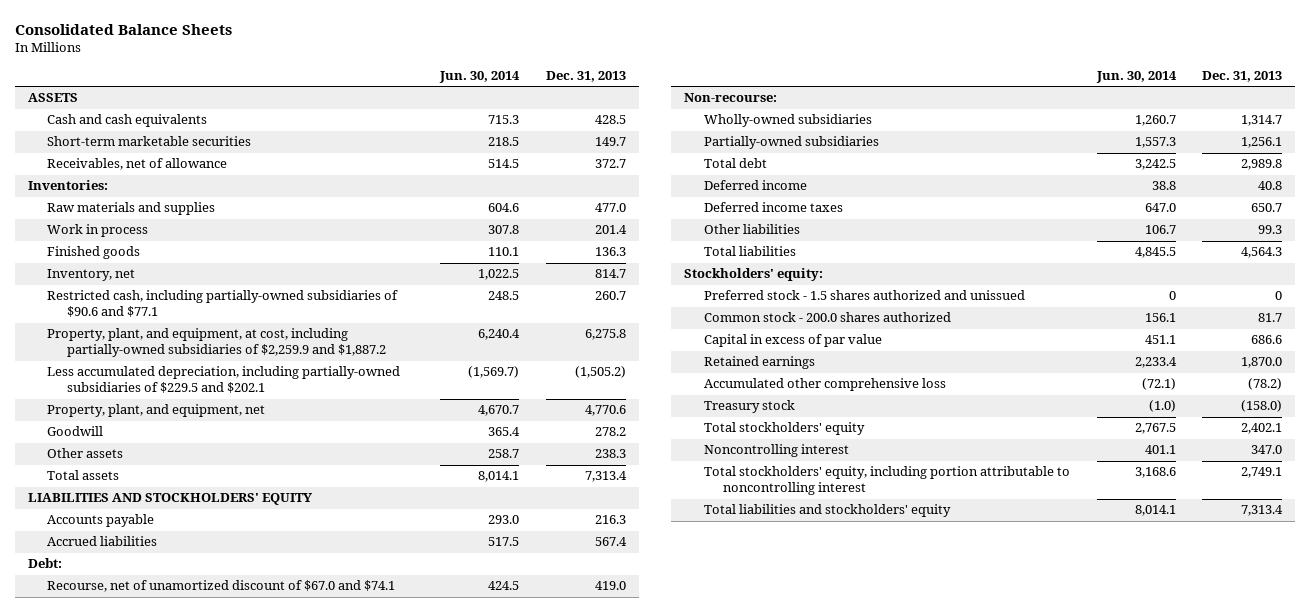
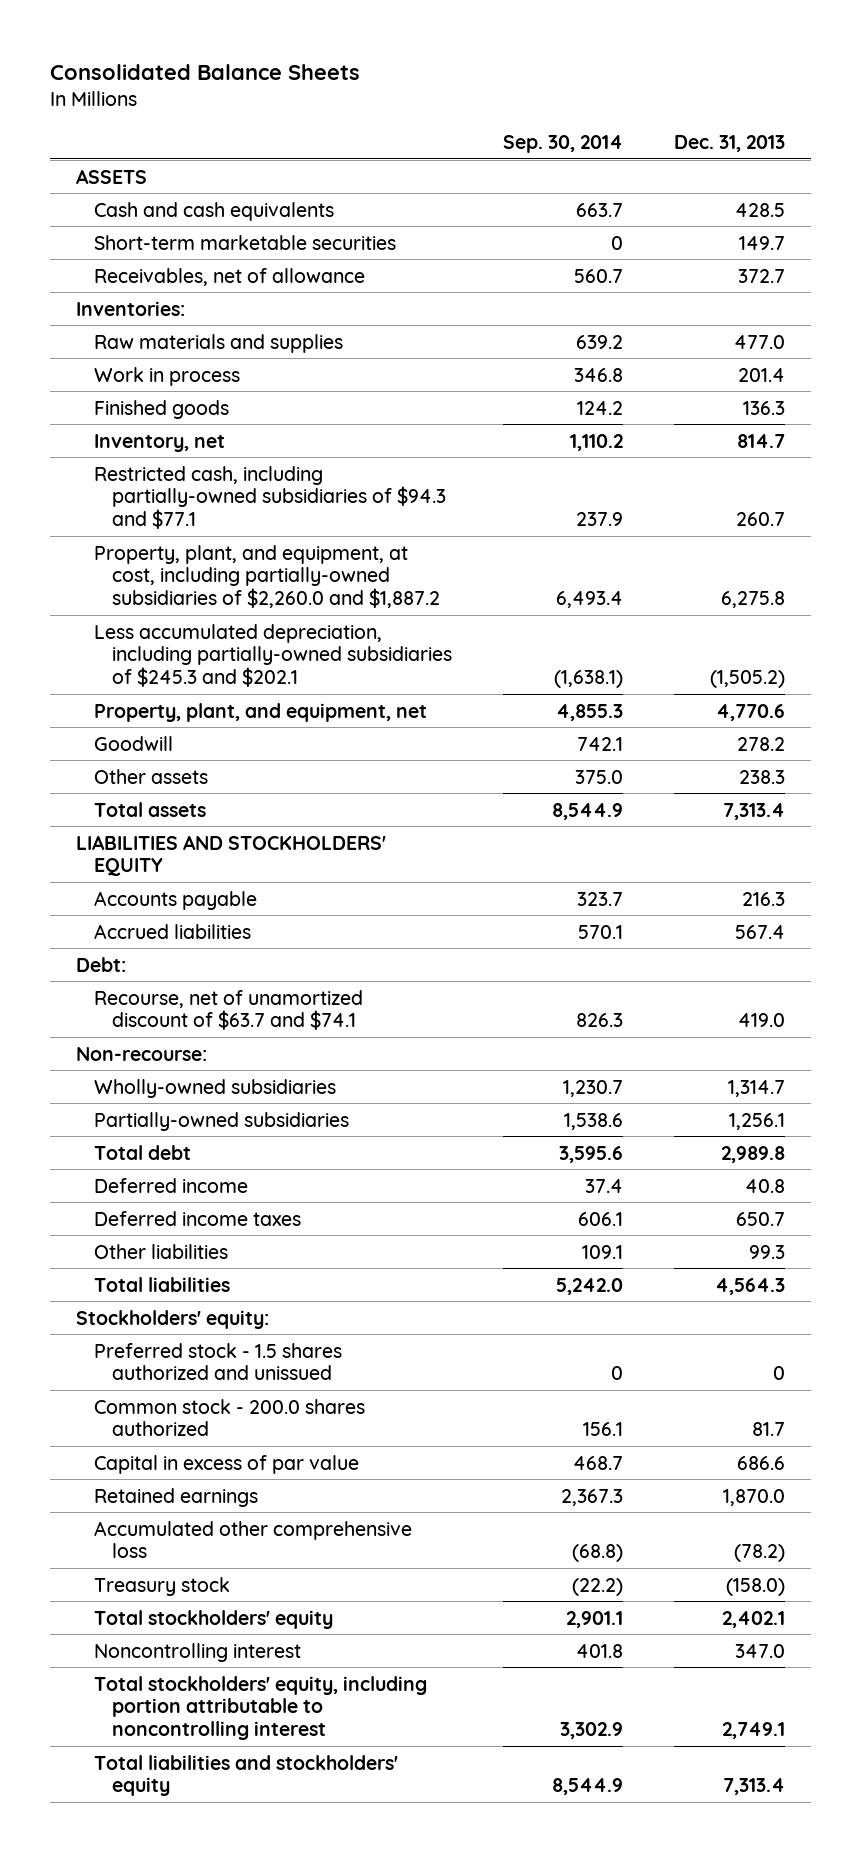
- | Jun. 30, 2014 | Dec. 31, 2013
+ | Sep. 30, 2014 | Dec. 31, 2013
- Restricted cash, including partially-owned subsidiaries of $90.6 and $77.1 | 248.5 | 260.7
- Property, plant, and equipment, at cost, including partially-owned subsidiaries of $2,259.9 and $1,887.2 | 6,240.4 | 6,275.8
- Less accumulated depreciation, including partially-owned subsidiaries of $229.5 and $202.1 | (1,569.7) | (1,505.2)
+ Restricted cash, including partially-owned subsidiaries of $94.3 and $77.1 | 237.9 | 260.7
+ Property, plant, and equipment, at cost, including partially-owned subsidiaries of $2,260.0 and $1,887.2 | 6,493.4 | 6,275.8
+ Less accumulated depreciation, including partially-owned subsidiaries of $245.3 and $202.1 | (1,638.1) | (1,505.2)
- Recourse, net of unamortized discount of $67.0 and $74.1 | 424.5 | 419.0
+ Recourse, net of unamortized discount of $63.7 and $74.1 | 826.3 | 419.0

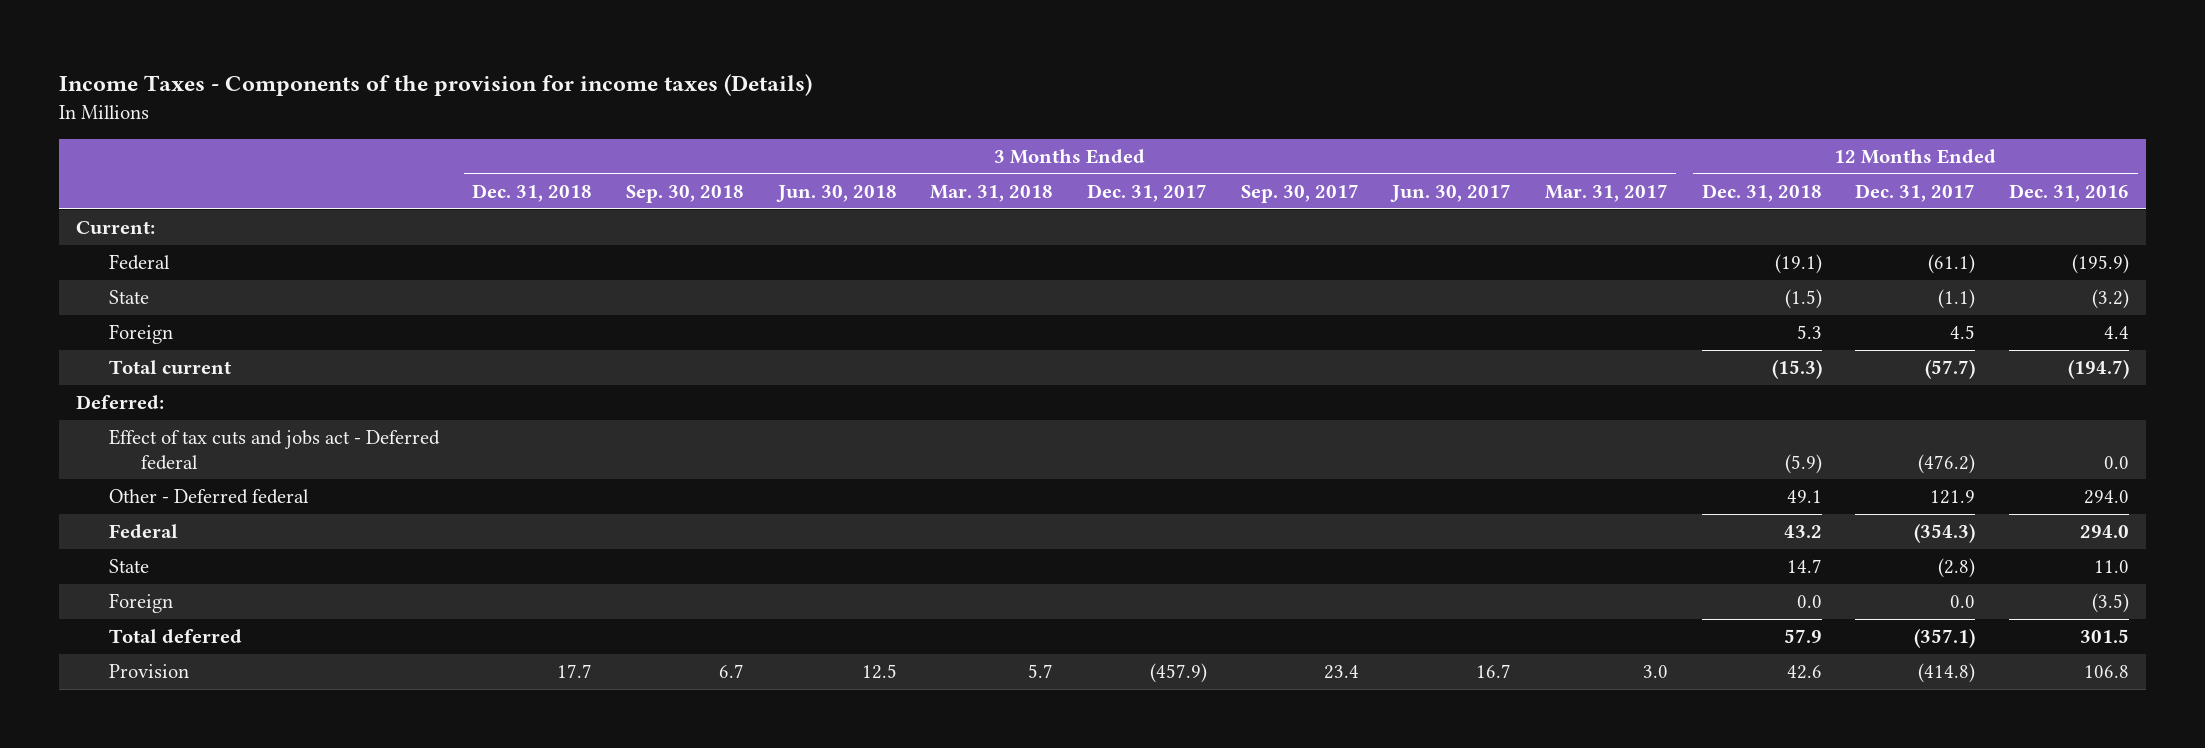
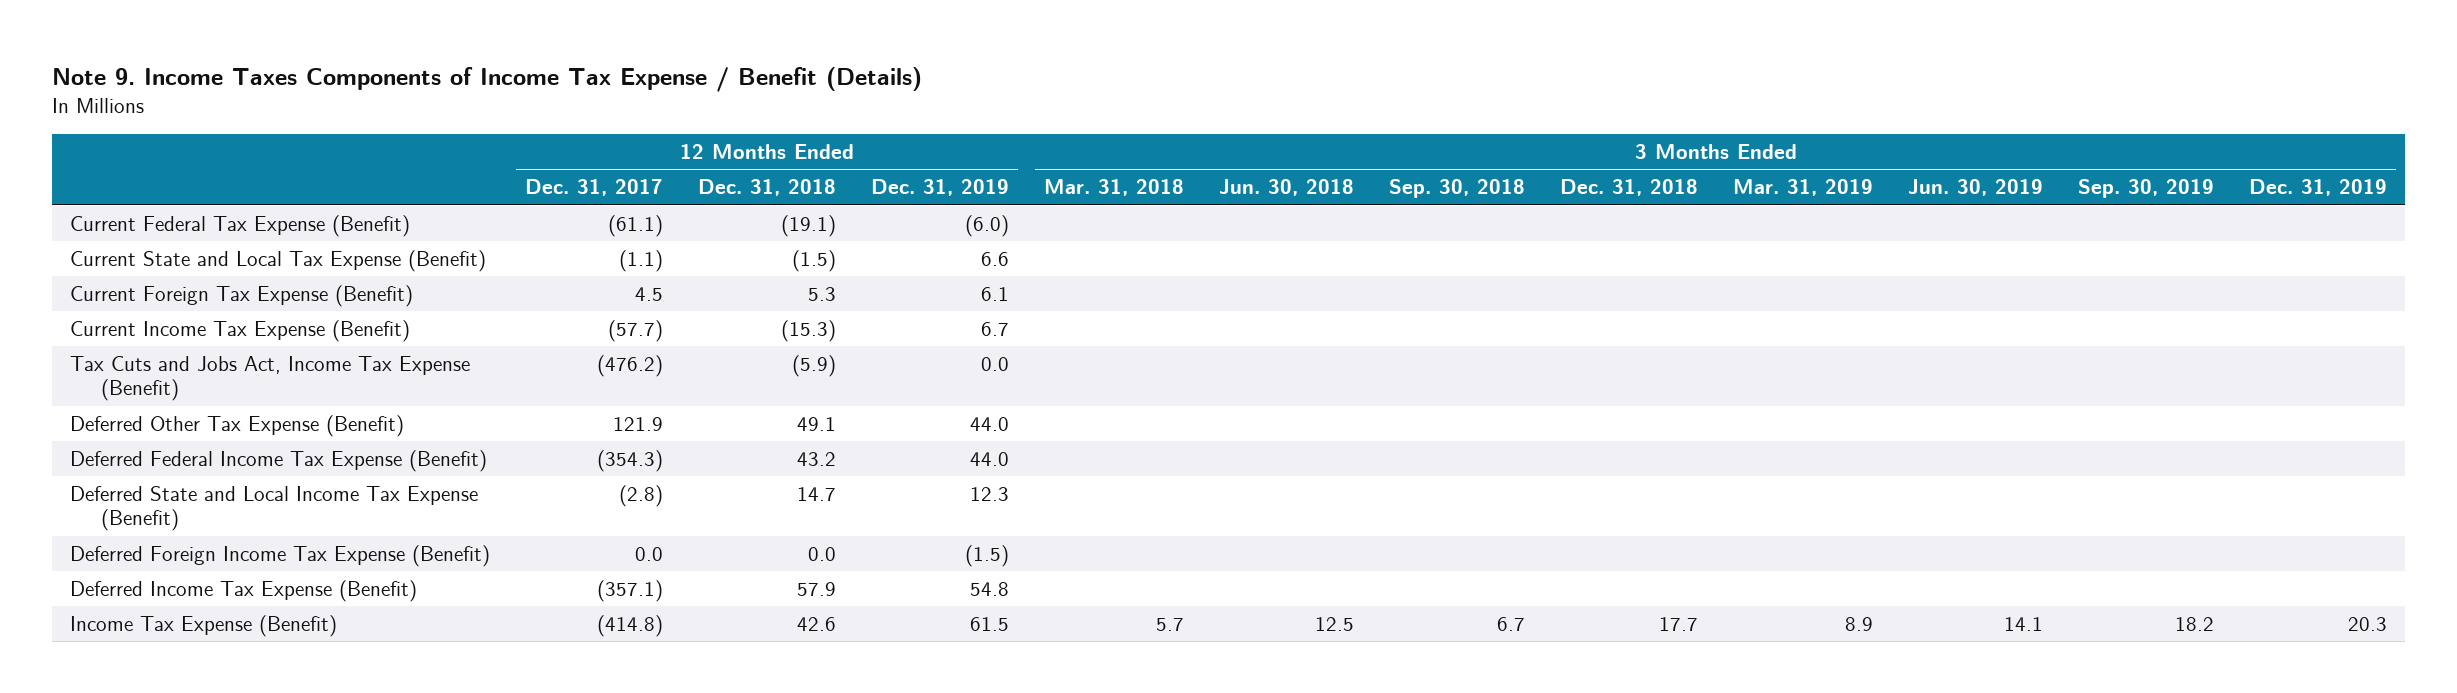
- Income Taxes - Components of the provision for income taxes (Details)
+ Note 9. Income Taxes Components of Income Tax Expense / Benefit (Details)
- | 3 Months Ended Dec. 31, 2018 | 3 Months Ended Sep. 30, 2018 | 3 Months Ended Jun. 30, 2018 | 3 Months Ended Mar. 31, 2018 | 3 Months Ended Dec. 31, 2017 | 3 Months Ended Sep. 30, 2017 | 3 Months Ended Jun. 30, 2017 | 3 Months Ended Mar. 31, 2017 | 12 Months Ended Dec. 31, 2018 | 12 Months Ended Dec. 31, 2017 | 12 Months Ended Dec. 31, 2016
+ | 12 Months Ended Dec. 31, 2017 | 12 Months Ended Dec. 31, 2018 | 12 Months Ended Dec. 31, 2019 | 3 Months Ended Mar. 31, 2018 | 3 Months Ended Jun. 30, 2018 | 3 Months Ended Sep. 30, 2018 | 3 Months Ended Dec. 31, 2018 | 3 Months Ended Mar. 31, 2019 | 3 Months Ended Jun. 30, 2019 | 3 Months Ended Sep. 30, 2019 | 3 Months Ended Dec. 31, 2019
- Current:
- Federal | | | | | | | | | (19.1) | (61.1) | (195.9)
- State | | | | | | | | | (1.5) | (1.1) | (3.2)
- Foreign | | | | | | | | | 5.3 | 4.5 | 4.4
- Total current | | | | | | | | | (15.3) | (57.7) | (194.7)
- Deferred:
- Effect of tax cuts and jobs act - Deferred federal | | | | | | | | | (5.9) | (476.2) | 0.0
- Other - Deferred federal | | | | | | | | | 49.1 | 121.9 | 294.0
- Federal | | | | | | | | | 43.2 | (354.3) | 294.0
- State | | | | | | | | | 14.7 | (2.8) | 11.0
- Foreign | | | | | | | | | 0.0 | 0.0 | (3.5)
- Total deferred | | | | | | | | | 57.9 | (357.1) | 301.5
- Provision | 17.7 | 6.7 | 12.5 | 5.7 | (457.9) | 23.4 | 16.7 | 3.0 | 42.6 | (414.8) | 106.8
+ Current Federal Tax Expense (Benefit) | (61.1) | (19.1) | (6.0) | | | | | | | |
+ Current State and Local Tax Expense (Benefit) | (1.1) | (1.5) | 6.6 | | | | | | | |
+ Current Foreign Tax Expense (Benefit) | 4.5 | 5.3 | 6.1 | | | | | | | |
+ Current Income Tax Expense (Benefit) | (57.7) | (15.3) | 6.7 | | | | | | | |
+ Tax Cuts and Jobs Act, Income Tax Expense (Benefit) | (476.2) | (5.9) | 0.0 | | | | | | | |
+ Deferred Other Tax Expense (Benefit) | 121.9 | 49.1 | 44.0 | | | | | | | |
+ Deferred Federal Income Tax Expense (Benefit) | (354.3) | 43.2 | 44.0 | | | | | | | |
+ Deferred State and Local Income Tax Expense (Benefit) | (2.8) | 14.7 | 12.3 | | | | | | | |
+ Deferred Foreign Income Tax Expense (Benefit) | 0.0 | 0.0 | (1.5) | | | | | | | |
+ Deferred Income Tax Expense (Benefit) | (357.1) | 57.9 | 54.8 | | | | | | | |
+ Income Tax Expense (Benefit) | (414.8) | 42.6 | 61.5 | 5.7 | 12.5 | 6.7 | 17.7 | 8.9 | 14.1 | 18.2 | 20.3

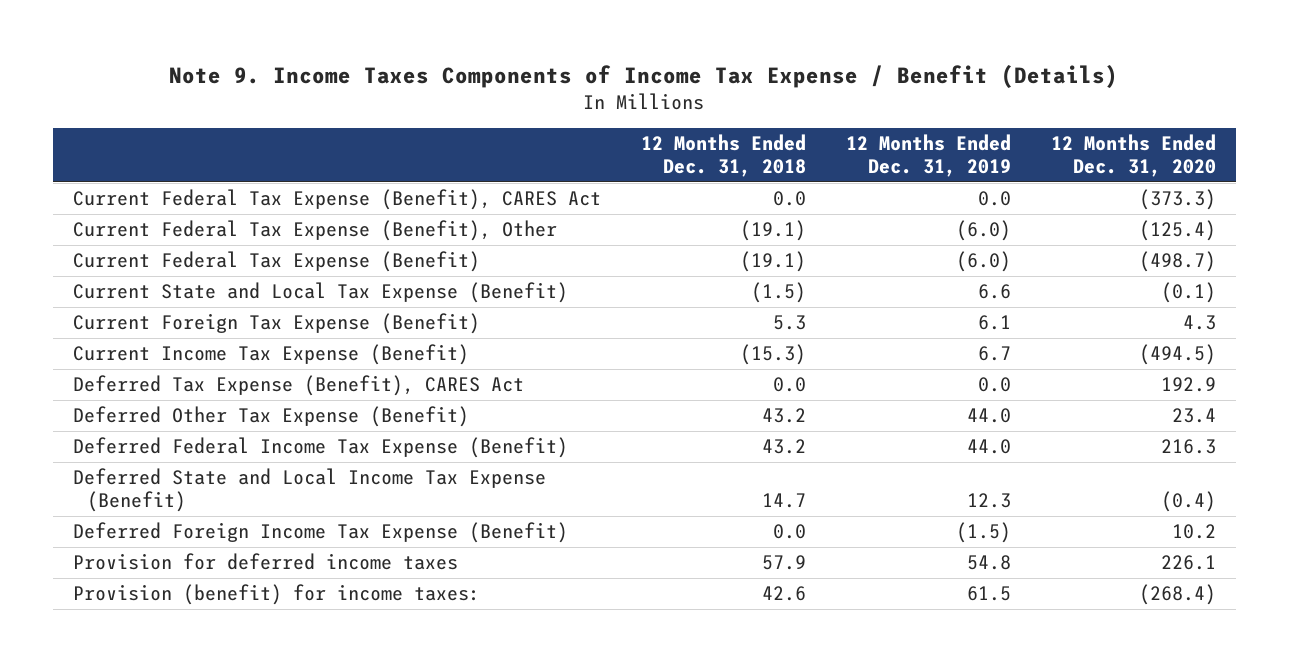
- | 12 Months Ended Dec. 31, 2017 | 12 Months Ended Dec. 31, 2018 | 12 Months Ended Dec. 31, 2019 | 3 Months Ended Mar. 31, 2018 | 3 Months Ended Jun. 30, 2018 | 3 Months Ended Sep. 30, 2018 | 3 Months Ended Dec. 31, 2018 | 3 Months Ended Mar. 31, 2019 | 3 Months Ended Jun. 30, 2019 | 3 Months Ended Sep. 30, 2019 | 3 Months Ended Dec. 31, 2019
+ | 12 Months Ended Dec. 31, 2018 | 12 Months Ended Dec. 31, 2019 | 12 Months Ended Dec. 31, 2020
+ Current Federal Tax Expense (Benefit), CARES Act | 0.0 | 0.0 | (373.3)
+ Current Federal Tax Expense (Benefit), Other | (19.1) | (6.0) | (125.4)
- Tax Cuts and Jobs Act, Income Tax Expense (Benefit) | (476.2) | (5.9) | 0.0 | | | | | | | |
- Deferred Other Tax Expense (Benefit) | 121.9 | 49.1 | 44.0 | | | | | | | |
+ Deferred Tax Expense (Benefit), CARES Act | 0.0 | 0.0 | 192.9
+ Deferred Other Tax Expense (Benefit) | 43.2 | 44.0 | 23.4
- Deferred Income Tax Expense (Benefit) | (357.1) | 57.9 | 54.8 | | | | | | | |
- Income Tax Expense (Benefit) | (414.8) | 42.6 | 61.5 | 5.7 | 12.5 | 6.7 | 17.7 | 8.9 | 14.1 | 18.2 | 20.3
+ Provision for deferred income taxes | 57.9 | 54.8 | 226.1
+ Provision (benefit) for income taxes: | 42.6 | 61.5 | (268.4)

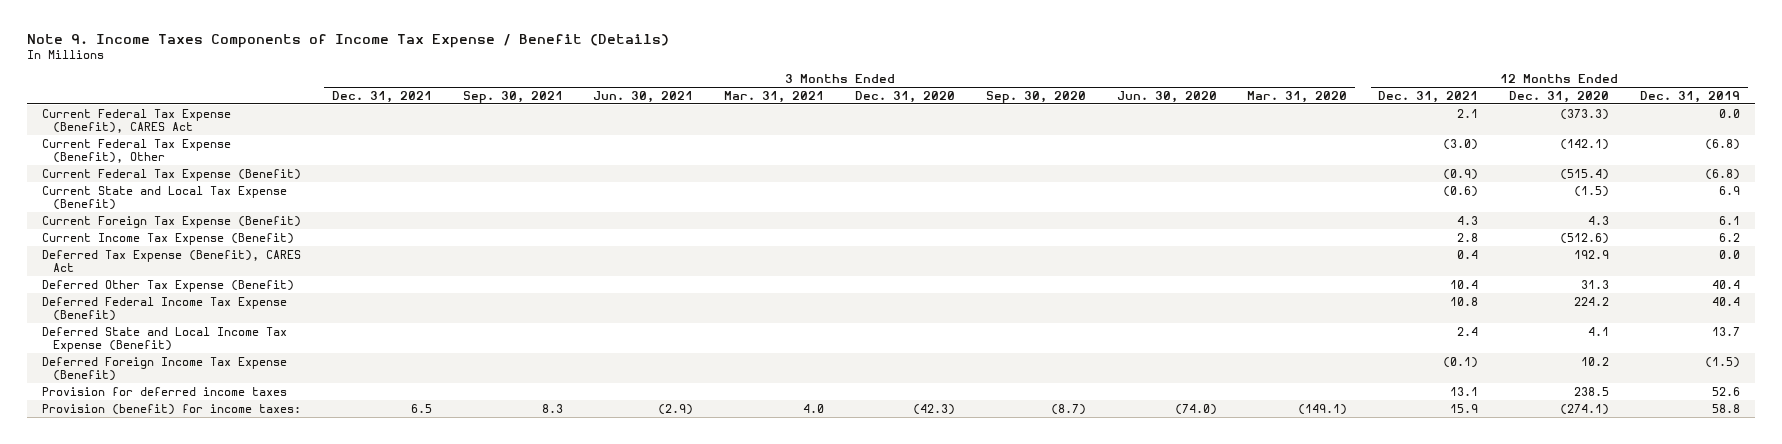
- | 12 Months Ended Dec. 31, 2018 | 12 Months Ended Dec. 31, 2019 | 12 Months Ended Dec. 31, 2020
+ | 3 Months Ended Dec. 31, 2021 | 3 Months Ended Sep. 30, 2021 | 3 Months Ended Jun. 30, 2021 | 3 Months Ended Mar. 31, 2021 | 3 Months Ended Dec. 31, 2020 | 3 Months Ended Sep. 30, 2020 | 3 Months Ended Jun. 30, 2020 | 3 Months Ended Mar. 31, 2020 | 12 Months Ended Dec. 31, 2021 | 12 Months Ended Dec. 31, 2020 | 12 Months Ended Dec. 31, 2019
- Current Federal Tax Expense (Benefit), Other | (19.1) | (6.0) | (125.4)
- Current Federal Tax Expense (Benefit) | (19.1) | (6.0) | (498.7)
- Current State and Local Tax Expense (Benefit) | (1.5) | 6.6 | (0.1)
+ Current Federal Tax Expense (Benefit), Other | | | | | | | | | (3.0) | (142.1) | (6.8)
+ Current Federal Tax Expense (Benefit) | | | | | | | | | (0.9) | (515.4) | (6.8)
+ Current State and Local Tax Expense (Benefit) | | | | | | | | | (0.6) | (1.5) | 6.9
- Current Income Tax Expense (Benefit) | (15.3) | 6.7 | (494.5)
+ Current Income Tax Expense (Benefit) | | | | | | | | | 2.8 | (512.6) | 6.2
- Deferred Other Tax Expense (Benefit) | 43.2 | 44.0 | 23.4
- Deferred Federal Income Tax Expense (Benefit) | 43.2 | 44.0 | 216.3
- Deferred State and Local Income Tax Expense (Benefit) | 14.7 | 12.3 | (0.4)
+ Deferred Other Tax Expense (Benefit) | | | | | | | | | 10.4 | 31.3 | 40.4
+ Deferred Federal Income Tax Expense (Benefit) | | | | | | | | | 10.8 | 224.2 | 40.4
+ Deferred State and Local Income Tax Expense (Benefit) | | | | | | | | | 2.4 | 4.1 | 13.7
- Provision for deferred income taxes | 57.9 | 54.8 | 226.1
- Provision (benefit) for income taxes: | 42.6 | 61.5 | (268.4)
+ Provision for deferred income taxes | | | | | | | | | 13.1 | 238.5 | 52.6
+ Provision (benefit) for income taxes: | 6.5 | 8.3 | (2.9) | 4.0 | (42.3) | (8.7) | (74.0) | (149.1) | 15.9 | (274.1) | 58.8

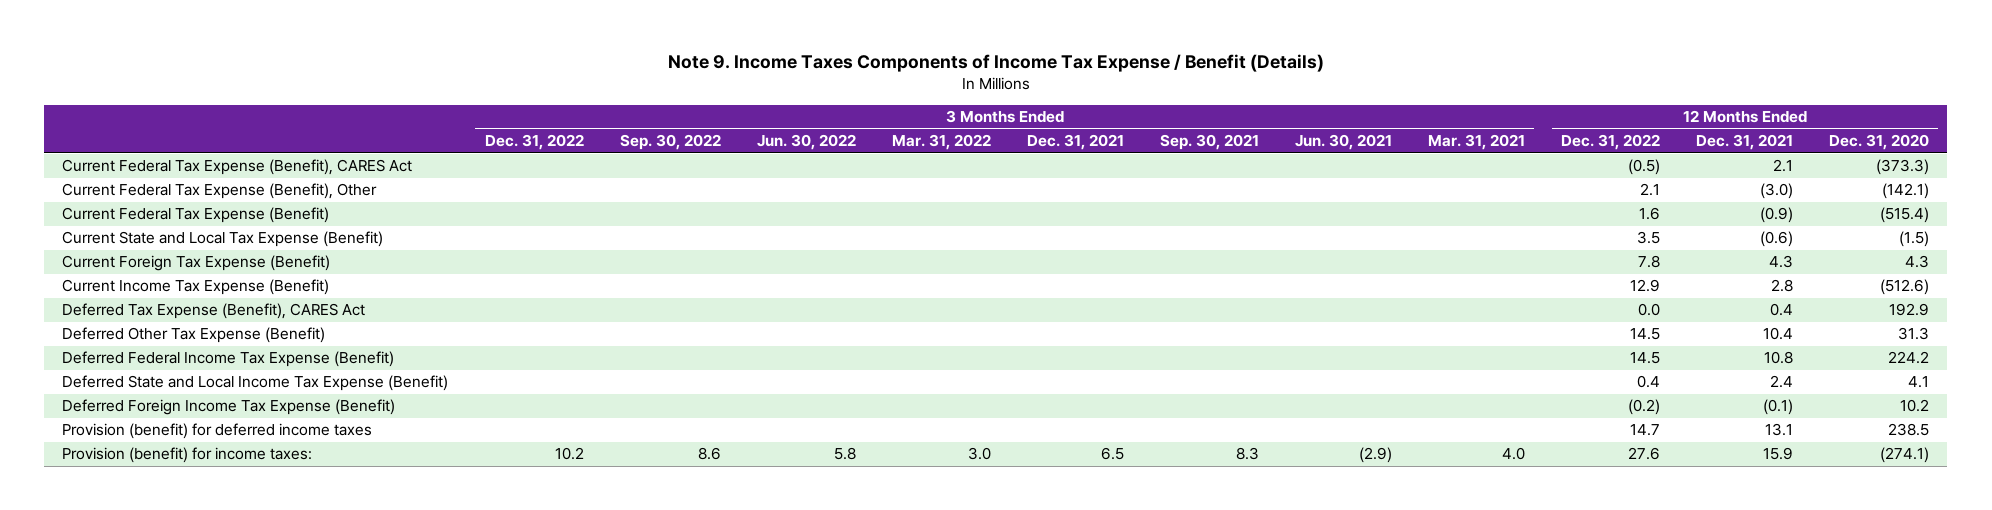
- | 3 Months Ended Dec. 31, 2021 | 3 Months Ended Sep. 30, 2021 | 3 Months Ended Jun. 30, 2021 | 3 Months Ended Mar. 31, 2021 | 3 Months Ended Dec. 31, 2020 | 3 Months Ended Sep. 30, 2020 | 3 Months Ended Jun. 30, 2020 | 3 Months Ended Mar. 31, 2020 | 12 Months Ended Dec. 31, 2021 | 12 Months Ended Dec. 31, 2020 | 12 Months Ended Dec. 31, 2019
+ | 3 Months Ended Dec. 31, 2022 | 3 Months Ended Sep. 30, 2022 | 3 Months Ended Jun. 30, 2022 | 3 Months Ended Mar. 31, 2022 | 3 Months Ended Dec. 31, 2021 | 3 Months Ended Sep. 30, 2021 | 3 Months Ended Jun. 30, 2021 | 3 Months Ended Mar. 31, 2021 | 12 Months Ended Dec. 31, 2022 | 12 Months Ended Dec. 31, 2021 | 12 Months Ended Dec. 31, 2020
- Provision for deferred income taxes | | | | | | | | | 13.1 | 238.5 | 52.6
+ Provision (benefit) for deferred income taxes | | | | | | | | | 14.7 | 13.1 | 238.5

